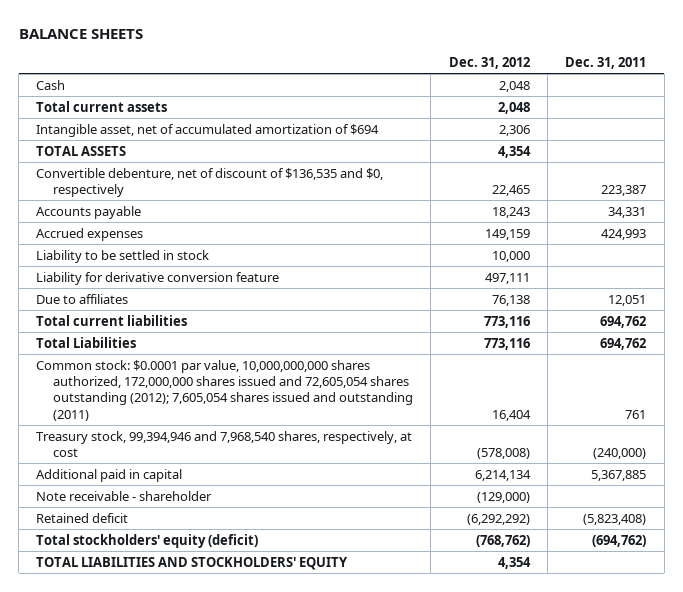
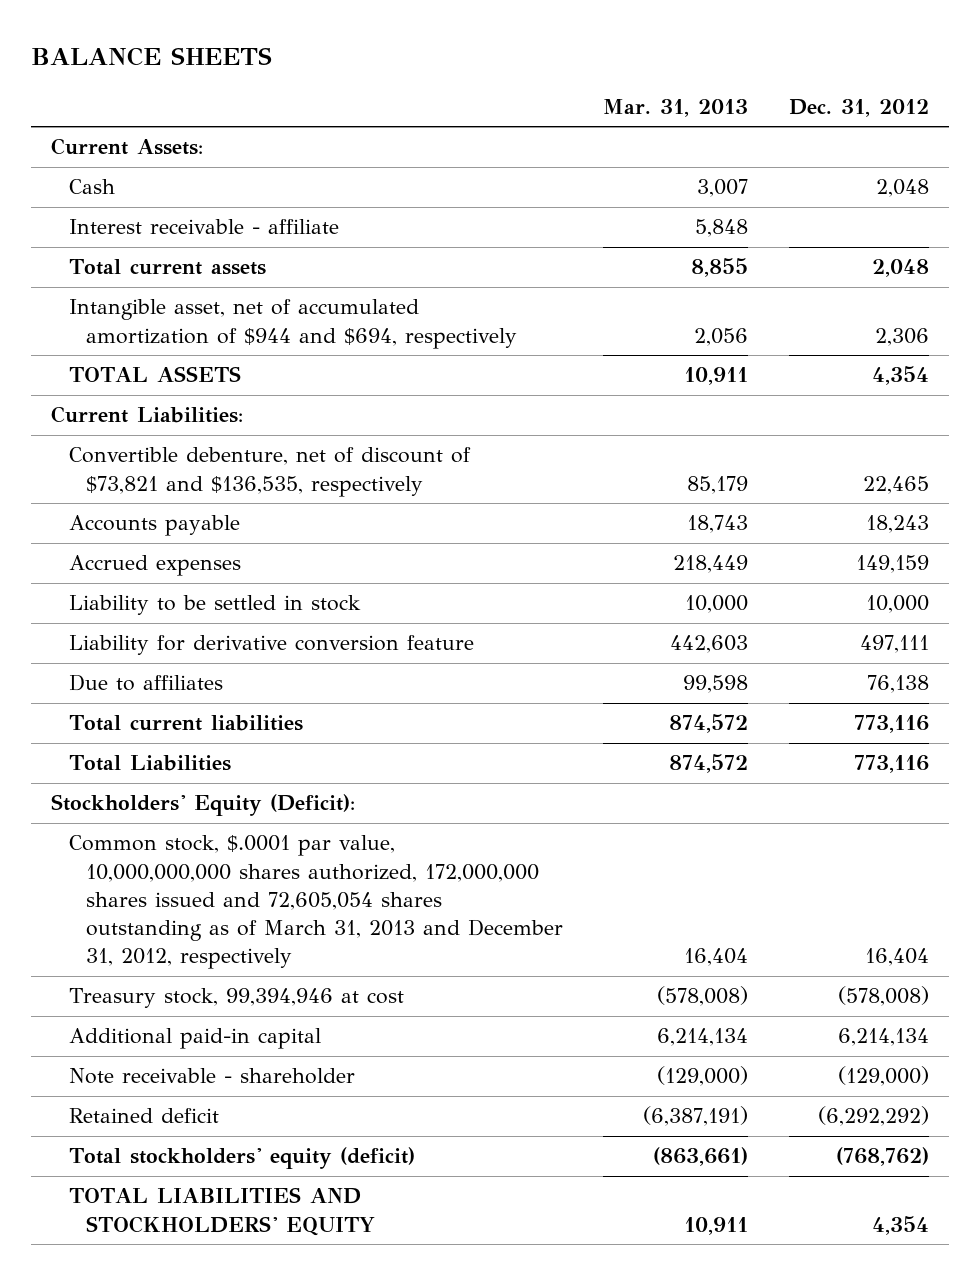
- | Dec. 31, 2012 | Dec. 31, 2011
+ | Mar. 31, 2013 | Dec. 31, 2012
+ Current Assets:
+ Interest receivable - affiliate | 5,848 |
- Intangible asset, net of accumulated amortization of $694 | 2,306 |
+ Intangible asset, net of accumulated amortization of $944 and $694, respectively | 2,056 | 2,306
- Convertible debenture, net of discount of $136,535 and $0, respectively | 22,465 | 223,387
+ Current Liabilities:
+ Convertible debenture, net of discount of $73,821 and $136,535, respectively | 85,179 | 22,465
- Common stock: $0.0001 par value, 10,000,000,000 shares authorized, 172,000,000 shares issued and 72,605,054 shares outstanding (2012); 7,605,054 shares issued and outstanding (2011) | 16,404 | 761
- Treasury stock, 99,394,946 and 7,968,540 shares, respectively, at cost | (578,008) | (240,000)
- Additional paid in capital | 6,214,134 | 5,367,885
+ Stockholders' Equity (Deficit):
+ Common stock, $.0001 par value, 10,000,000,000 shares authorized, 172,000,000 shares issued and 72,605,054 shares outstanding as of March 31, 2013 and December 31, 2012, respectively | 16,404 | 16,404
+ Treasury stock, 99,394,946 at cost | (578,008) | (578,008)
+ Additional paid-in capital | 6,214,134 | 6,214,134

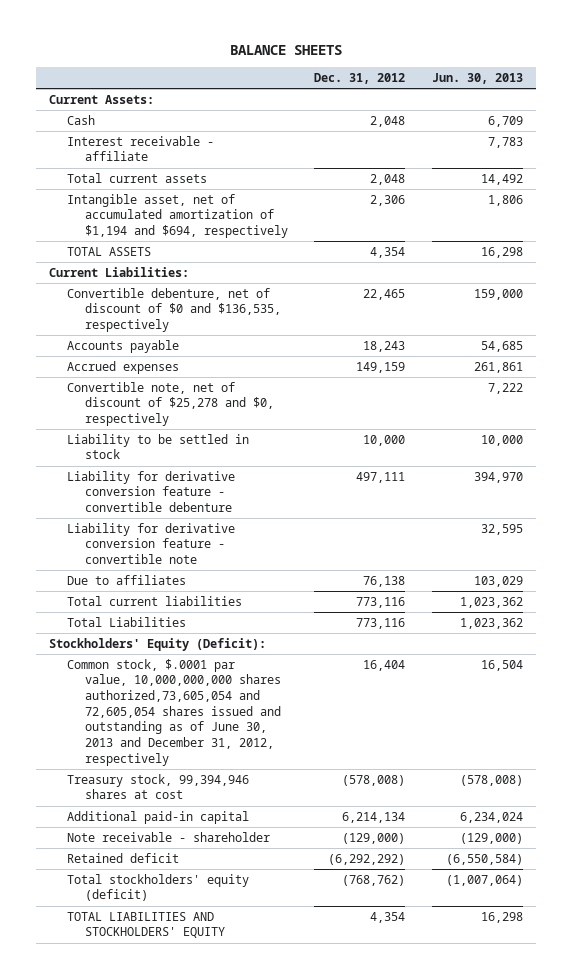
- | Mar. 31, 2013 | Dec. 31, 2012
+ | Dec. 31, 2012 | Jun. 30, 2013
- Intangible asset, net of accumulated amortization of $944 and $694, respectively | 2,056 | 2,306
+ Intangible asset, net of accumulated amortization of $1,194 and $694, respectively | 2,306 | 1,806
- Convertible debenture, net of discount of $73,821 and $136,535, respectively | 85,179 | 22,465
+ Convertible debenture, net of discount of $0 and $136,535, respectively | 22,465 | 159,000
+ Convertible note, net of discount of $25,278 and $0, respectively | | 7,222
- Liability for derivative conversion feature | 442,603 | 497,111
+ Liability for derivative conversion feature - convertible debenture | 497,111 | 394,970
+ Liability for derivative conversion feature - convertible note | | 32,595
- Common stock, $.0001 par value, 10,000,000,000 shares authorized, 172,000,000 shares issued and 72,605,054 shares outstanding as of March 31, 2013 and December 31, 2012, respectively | 16,404 | 16,404
- Treasury stock, 99,394,946 at cost | (578,008) | (578,008)
+ Common stock, $.0001 par value, 10,000,000,000 shares authorized,73,605,054 and 72,605,054 shares issued and outstanding as of June 30, 2013 and December 31, 2012, respectively | 16,404 | 16,504
+ Treasury stock, 99,394,946 shares at cost | (578,008) | (578,008)

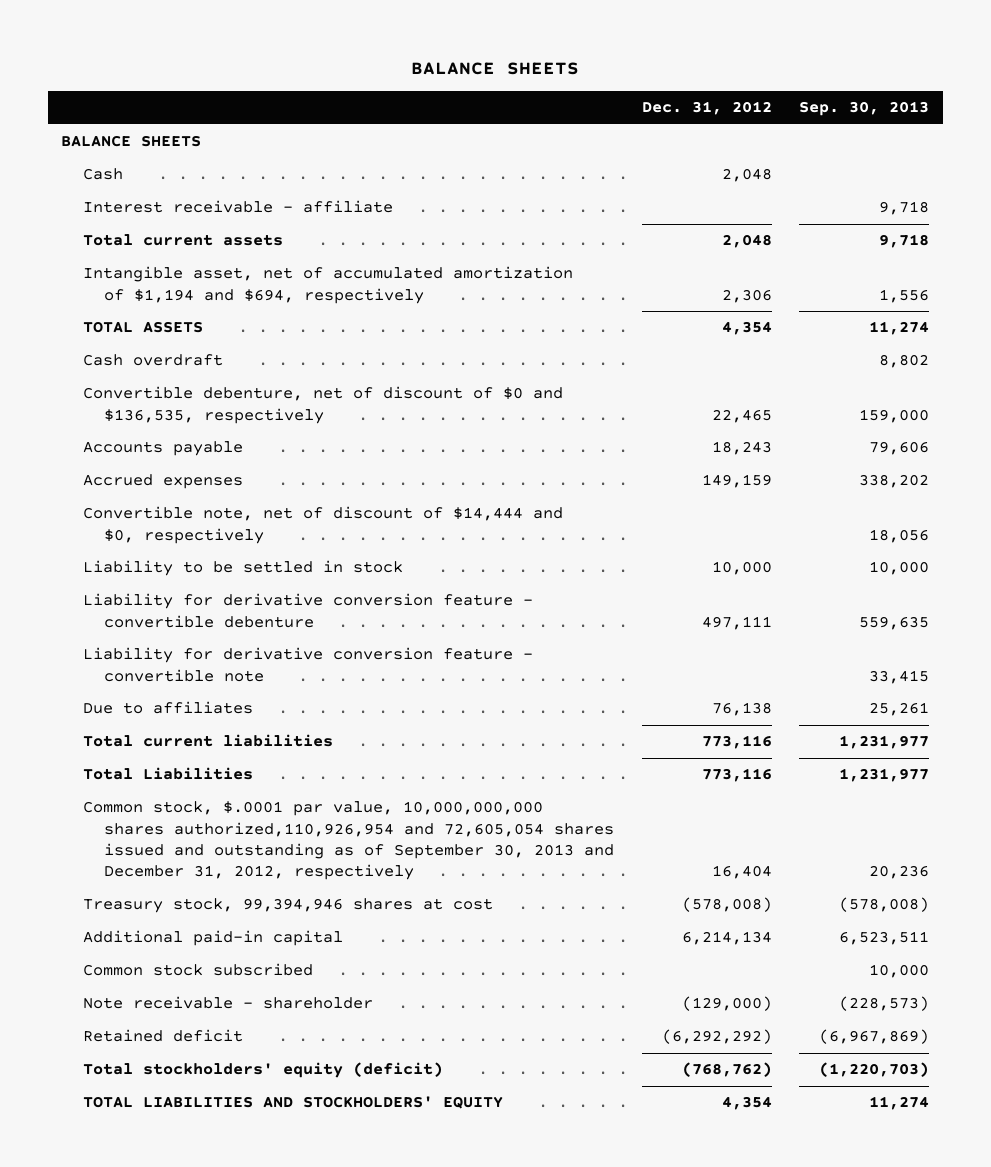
- | Dec. 31, 2012 | Jun. 30, 2013
+ | Dec. 31, 2012 | Sep. 30, 2013
- Current Assets:
+ BALANCE SHEETS
- Current Liabilities:
+ Cash overdraft | | 8,802
- Convertible note, net of discount of $25,278 and $0, respectively | | 7,222
+ Convertible note, net of discount of $14,444 and $0, respectively | | 18,056
- Stockholders' Equity (Deficit):
- Common stock, $.0001 par value, 10,000,000,000 shares authorized,73,605,054 and 72,605,054 shares issued and outstanding as of June 30, 2013 and December 31, 2012, respectively | 16,404 | 16,504
+ Common stock, $.0001 par value, 10,000,000,000 shares authorized,110,926,954 and 72,605,054 shares issued and outstanding as of September 30, 2013 and December 31, 2012, respectively | 16,404 | 20,236
+ Common stock subscribed | | 10,000

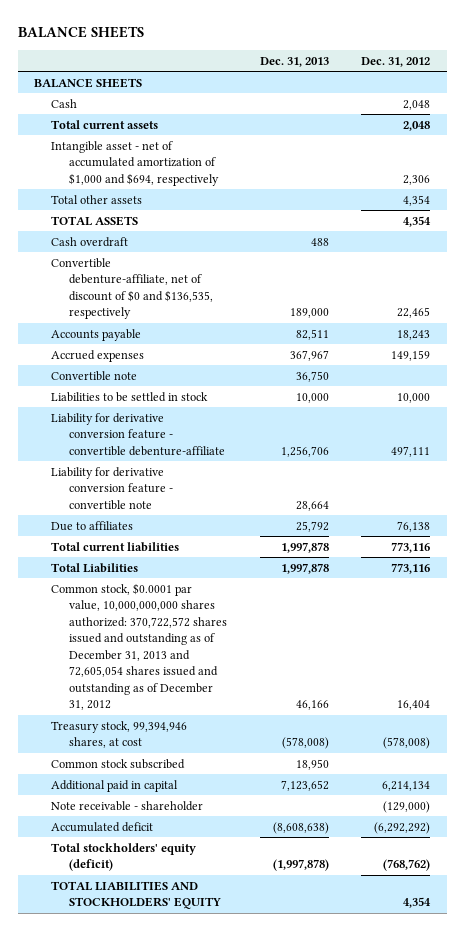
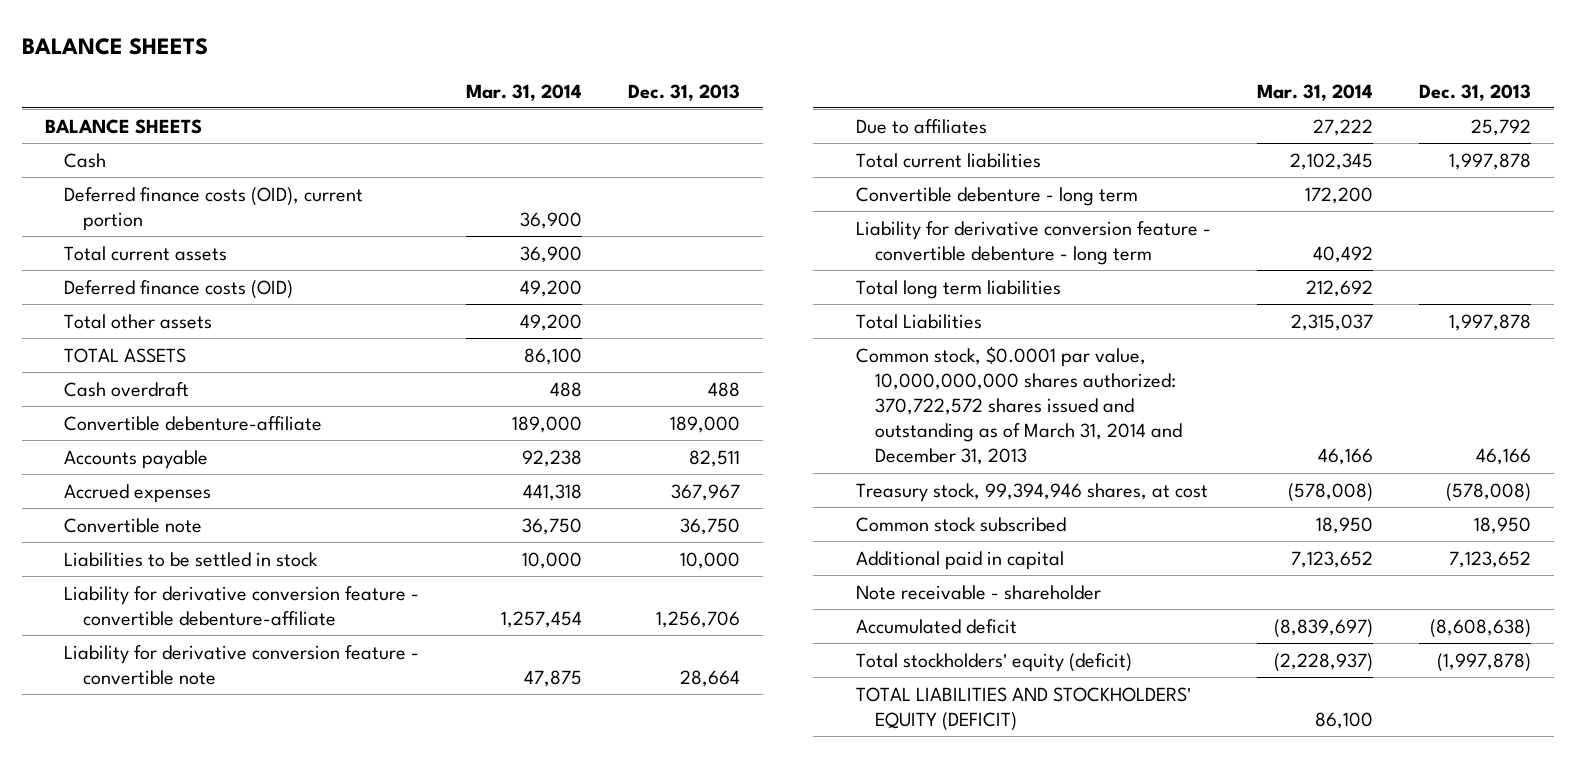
- | Dec. 31, 2013 | Dec. 31, 2012
+ | Mar. 31, 2014 | Dec. 31, 2013
+ Deferred finance costs (OID), current portion | 36,900 |
- Intangible asset - net of accumulated amortization of $1,000 and $694, respectively | | 2,306
+ Deferred finance costs (OID) | 49,200 |
- Convertible debenture-affiliate, net of discount of $0 and $136,535, respectively | 189,000 | 22,465
+ Convertible debenture-affiliate | 189,000 | 189,000
+ Convertible debenture - long term | 172,200 |
+ Liability for derivative conversion feature - convertible debenture - long term | 40,492 |
+ Total long term liabilities | 212,692 |
- Common stock, $0.0001 par value, 10,000,000,000 shares authorized: 370,722,572 shares issued and outstanding as of December 31, 2013 and 72,605,054 shares issued and outstanding as of December 31, 2012 | 46,166 | 16,404
+ Common stock, $0.0001 par value, 10,000,000,000 shares authorized: 370,722,572 shares issued and outstanding as of March 31, 2014 and December 31, 2013 | 46,166 | 46,166
- TOTAL LIABILITIES AND STOCKHOLDERS' EQUITY | | 4,354
+ TOTAL LIABILITIES AND STOCKHOLDERS' EQUITY (DEFICIT) | 86,100 |

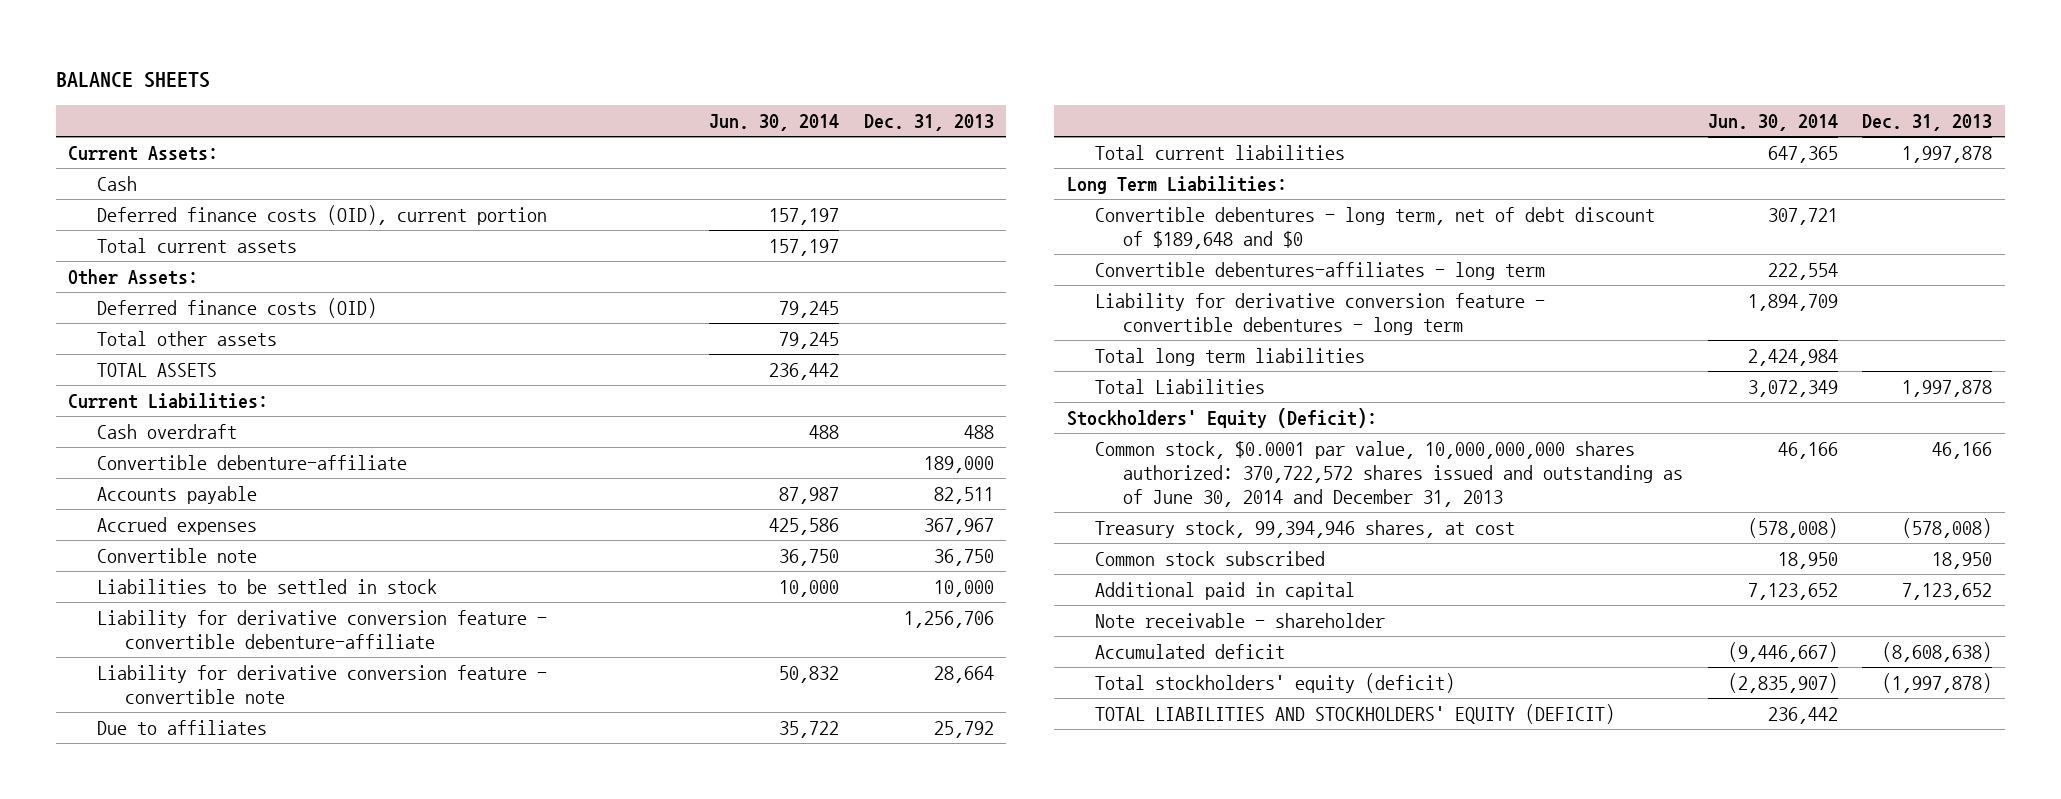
- | Mar. 31, 2014 | Dec. 31, 2013
+ | Jun. 30, 2014 | Dec. 31, 2013
- BALANCE SHEETS
+ Current Assets:
+ Other Assets:
+ Current Liabilities:
- Convertible debenture - long term | 172,200 |
- Liability for derivative conversion feature - convertible debenture - long term | 40,492 |
+ Long Term Liabilities:
+ Convertible debentures - long term, net of debt discount of $189,648 and $0 | 307,721 |
+ Convertible debentures-affiliates - long term | 222,554 |
+ Liability for derivative conversion feature - convertible debentures - long term | 1,894,709 |
- Common stock, $0.0001 par value, 10,000,000,000 shares authorized: 370,722,572 shares issued and outstanding as of March 31, 2014 and December 31, 2013 | 46,166 | 46,166
+ Stockholders' Equity (Deficit):
+ Common stock, $0.0001 par value, 10,000,000,000 shares authorized: 370,722,572 shares issued and outstanding as of June 30, 2014 and December 31, 2013 | 46,166 | 46,166

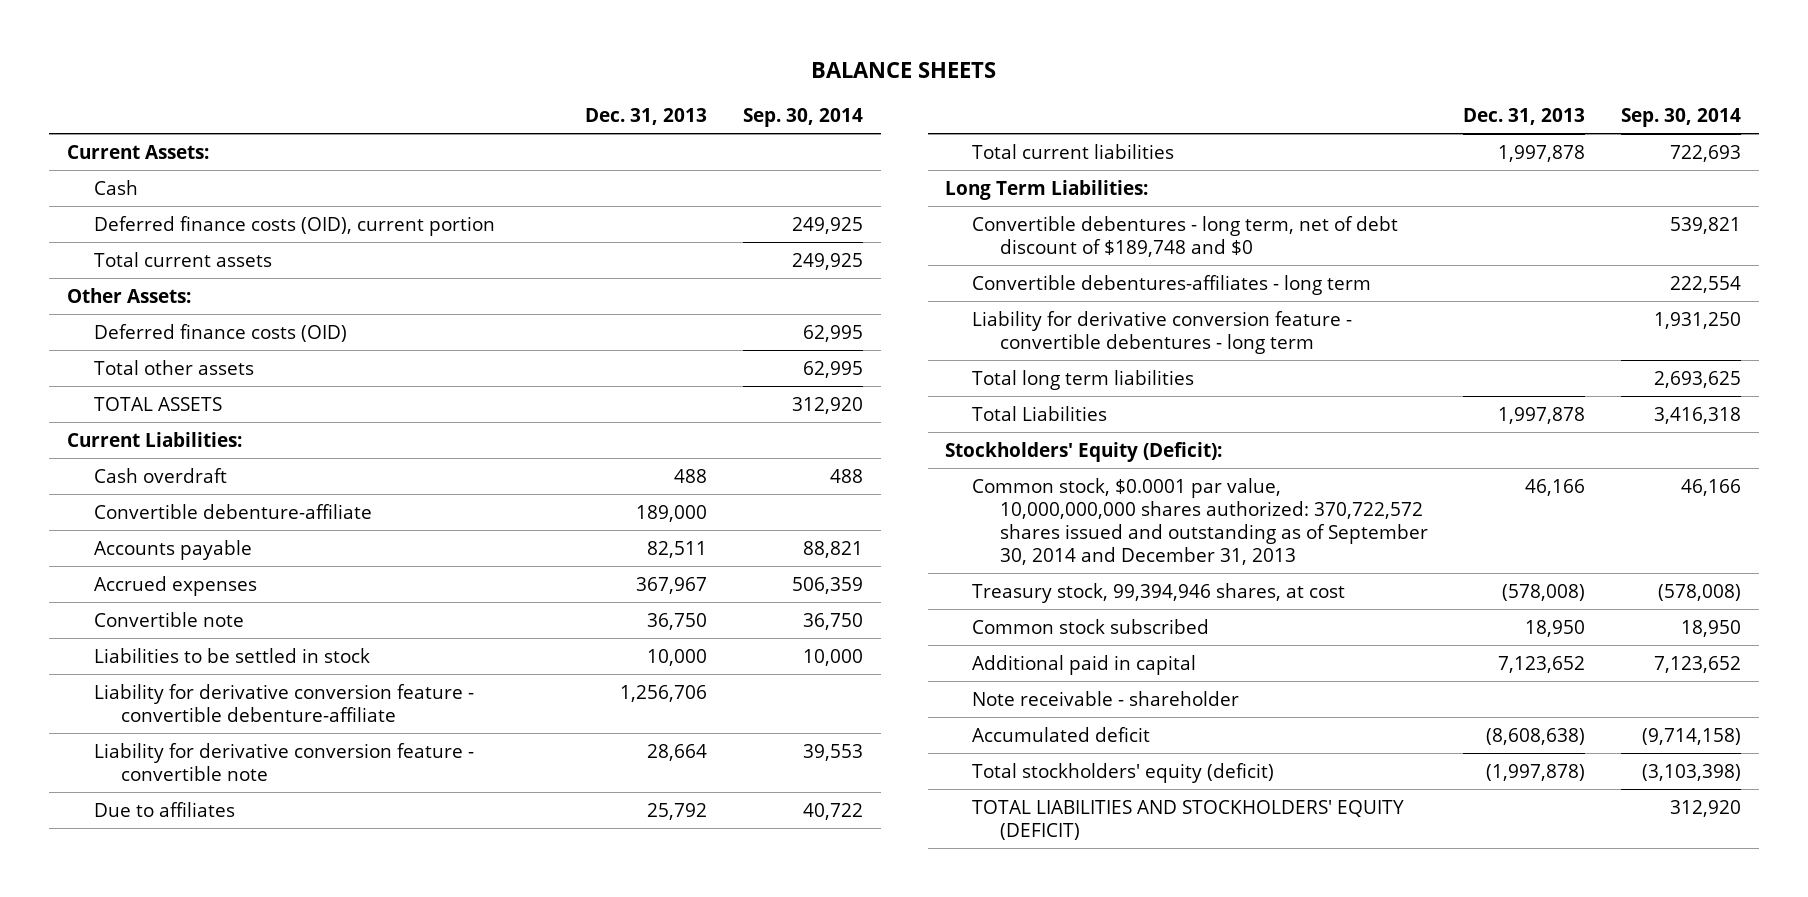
- | Jun. 30, 2014 | Dec. 31, 2013
+ | Dec. 31, 2013 | Sep. 30, 2014
- Convertible debentures - long term, net of debt discount of $189,648 and $0 | 307,721 |
+ Convertible debentures - long term, net of debt discount of $189,748 and $0 | | 539,821
- Common stock, $0.0001 par value, 10,000,000,000 shares authorized: 370,722,572 shares issued and outstanding as of June 30, 2014 and December 31, 2013 | 46,166 | 46,166
+ Common stock, $0.0001 par value, 10,000,000,000 shares authorized: 370,722,572 shares issued and outstanding as of September 30, 2014 and December 31, 2013 | 46,166 | 46,166

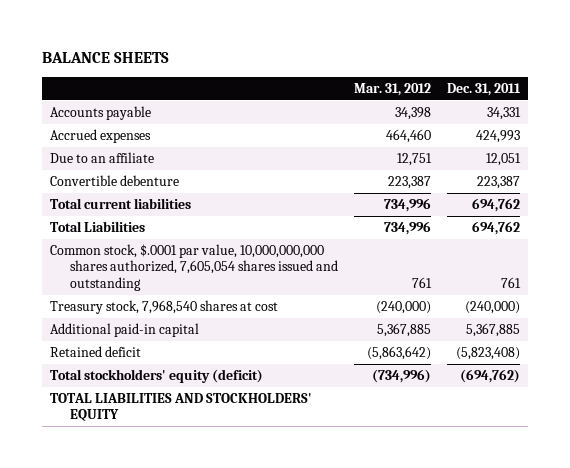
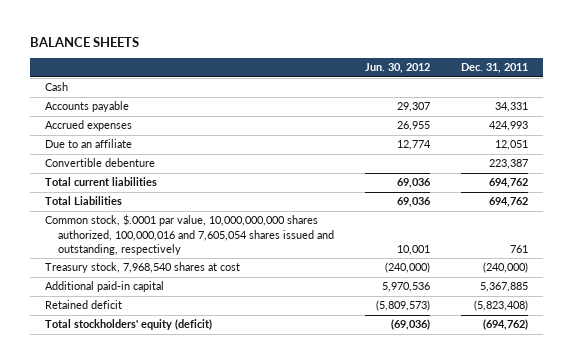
- | Mar. 31, 2012 | Dec. 31, 2011
+ | Jun. 30, 2012 | Dec. 31, 2011
+ Cash
- Common stock, $.0001 par value, 10,000,000,000 shares authorized, 7,605,054 shares issued and outstanding | 761 | 761
+ Common stock, $.0001 par value, 10,000,000,000 shares authorized, 100,000,016 and 7,605,054 shares issued and outstanding, respectively | 10,001 | 761
- TOTAL LIABILITIES AND STOCKHOLDERS' EQUITY

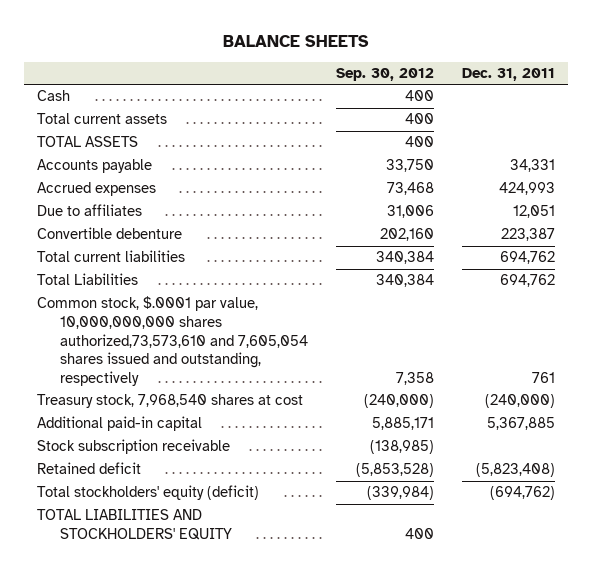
- | Jun. 30, 2012 | Dec. 31, 2011
+ | Sep. 30, 2012 | Dec. 31, 2011
+ Total current assets | 400 |
+ TOTAL ASSETS | 400 |
- Due to an affiliate | 12,774 | 12,051
+ Due to affiliates | 31,006 | 12,051
- Common stock, $.0001 par value, 10,000,000,000 shares authorized, 100,000,016 and 7,605,054 shares issued and outstanding, respectively | 10,001 | 761
+ Common stock, $.0001 par value, 10,000,000,000 shares authorized,73,573,610 and 7,605,054 shares issued and outstanding, respectively | 7,358 | 761
+ Stock subscription receivable | (138,985) |
+ TOTAL LIABILITIES AND STOCKHOLDERS' EQUITY | 400 |

